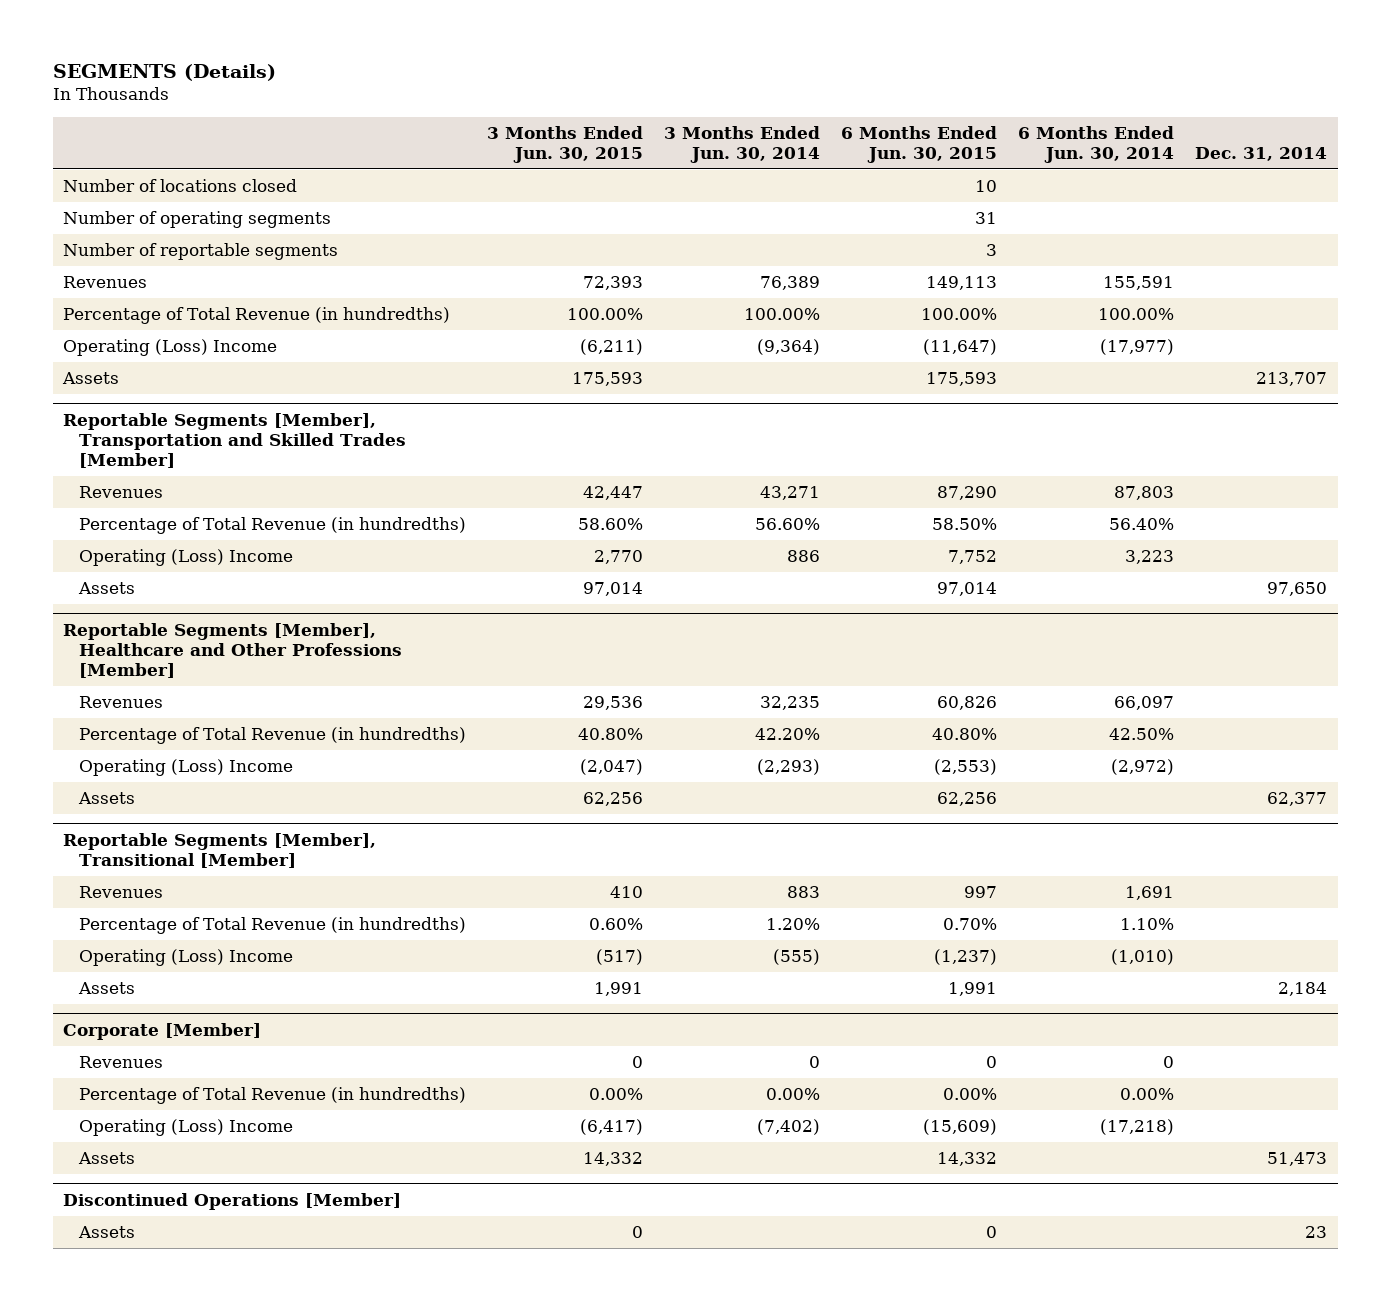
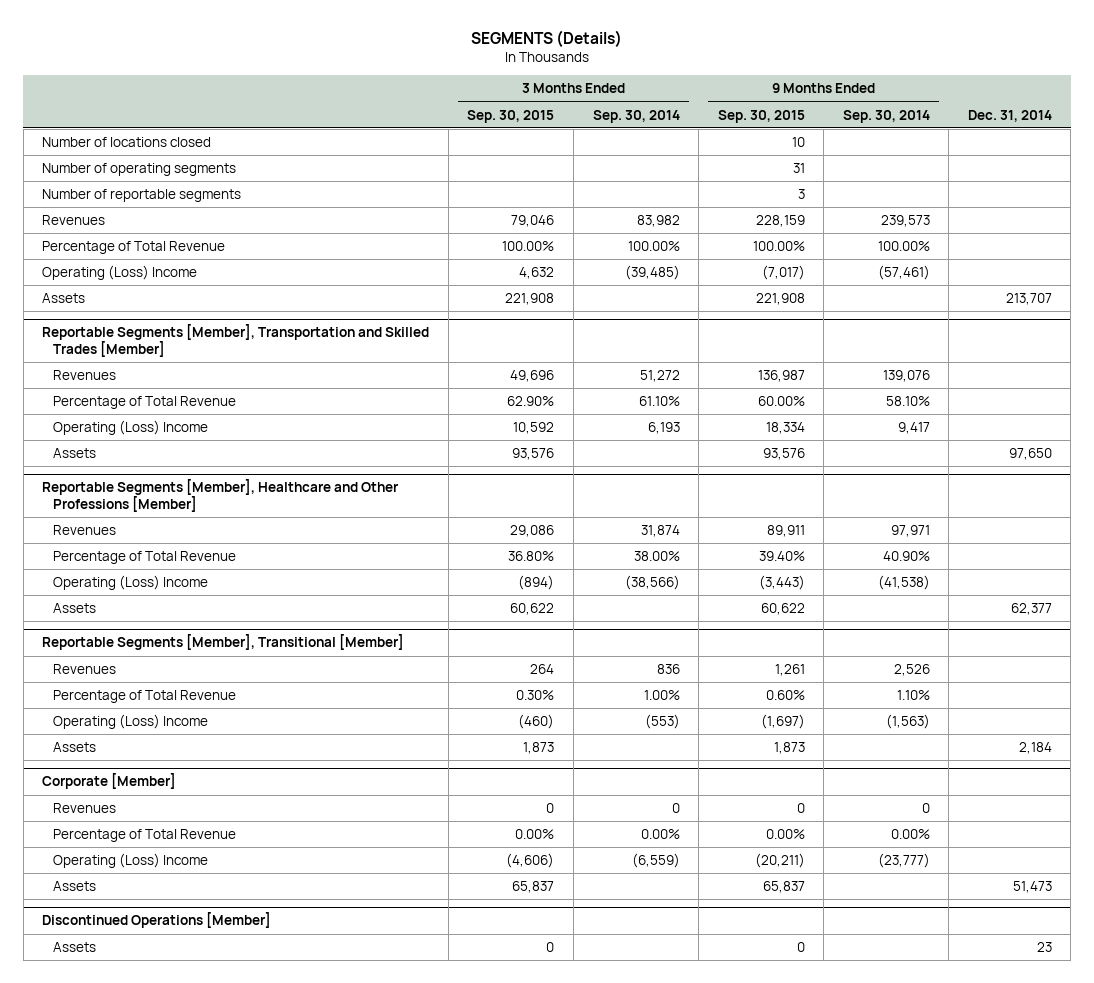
- | 3 Months Ended Jun. 30, 2015 | 3 Months Ended Jun. 30, 2014 | 6 Months Ended Jun. 30, 2015 | 6 Months Ended Jun. 30, 2014 | Dec. 31, 2014
+ | 3 Months Ended Sep. 30, 2015 | 3 Months Ended Sep. 30, 2014 | 9 Months Ended Sep. 30, 2015 | 9 Months Ended Sep. 30, 2014 | Dec. 31, 2014
- Percentage of Total Revenue (in hundredths) | 100.00% | 100.00% | 100.00% | 100.00% |
+ Percentage of Total Revenue | 100.00% | 100.00% | 100.00% | 100.00% |
@ Reportable Segments [Member], Transportation and Skilled Trades [Member]
- Percentage of Total Revenue (in hundredths) | 58.60% | 56.60% | 58.50% | 56.40% |
+ Percentage of Total Revenue | 62.90% | 61.10% | 60.00% | 58.10% |
@ Reportable Segments [Member], Healthcare and Other Professions [Member]
- Percentage of Total Revenue (in hundredths) | 40.80% | 42.20% | 40.80% | 42.50% |
+ Percentage of Total Revenue | 36.80% | 38.00% | 39.40% | 40.90% |
@ Reportable Segments [Member], Transitional [Member]
- Percentage of Total Revenue (in hundredths) | 0.60% | 1.20% | 0.70% | 1.10% |
+ Percentage of Total Revenue | 0.30% | 1.00% | 0.60% | 1.10% |
@ Corporate [Member]
- Percentage of Total Revenue (in hundredths) | 0.00% | 0.00% | 0.00% | 0.00% |
+ Percentage of Total Revenue | 0.00% | 0.00% | 0.00% | 0.00% |

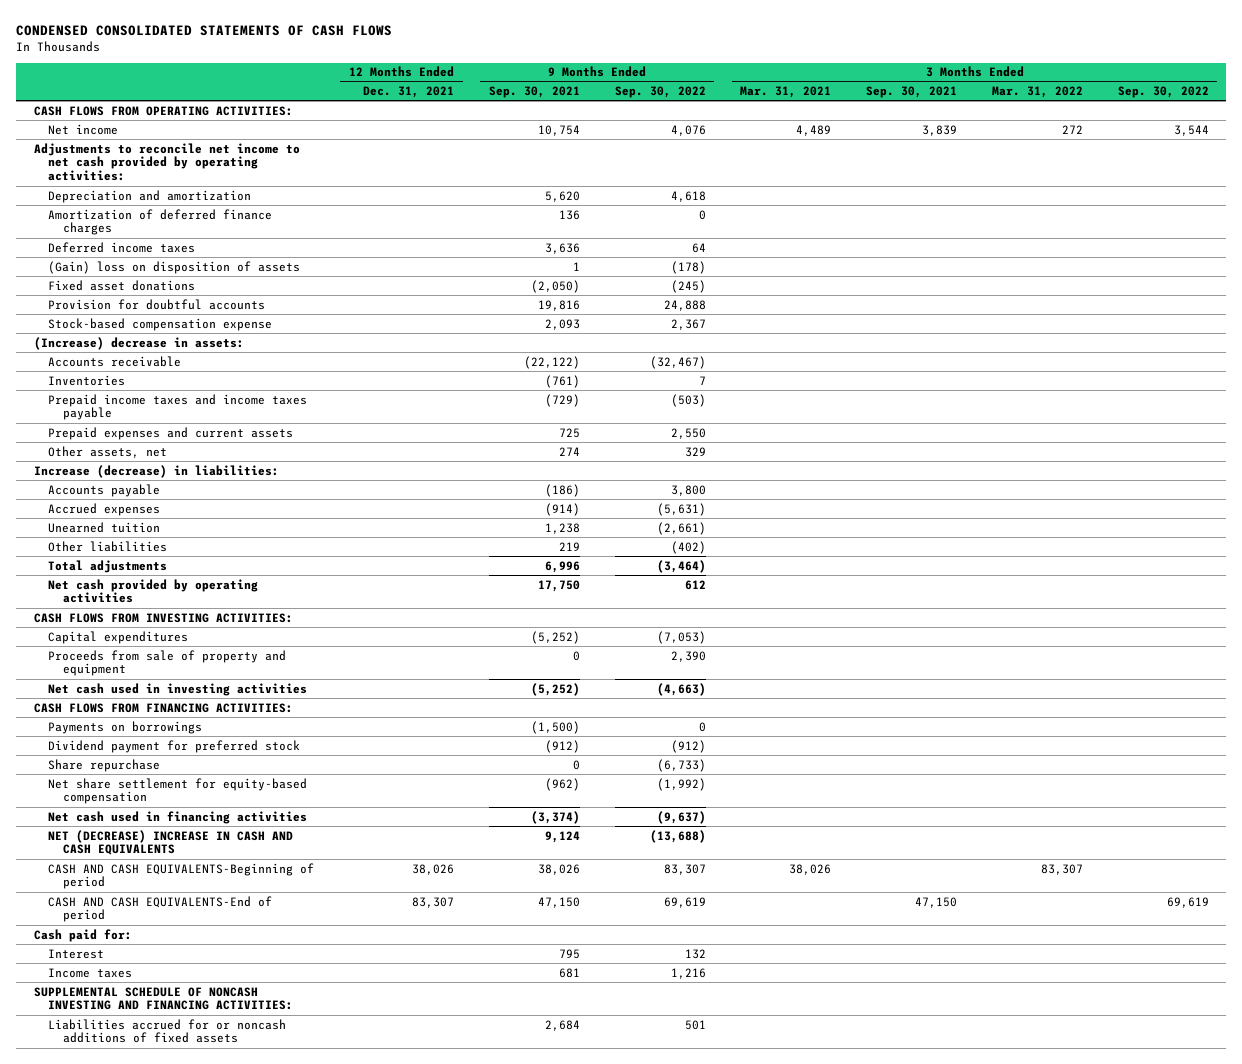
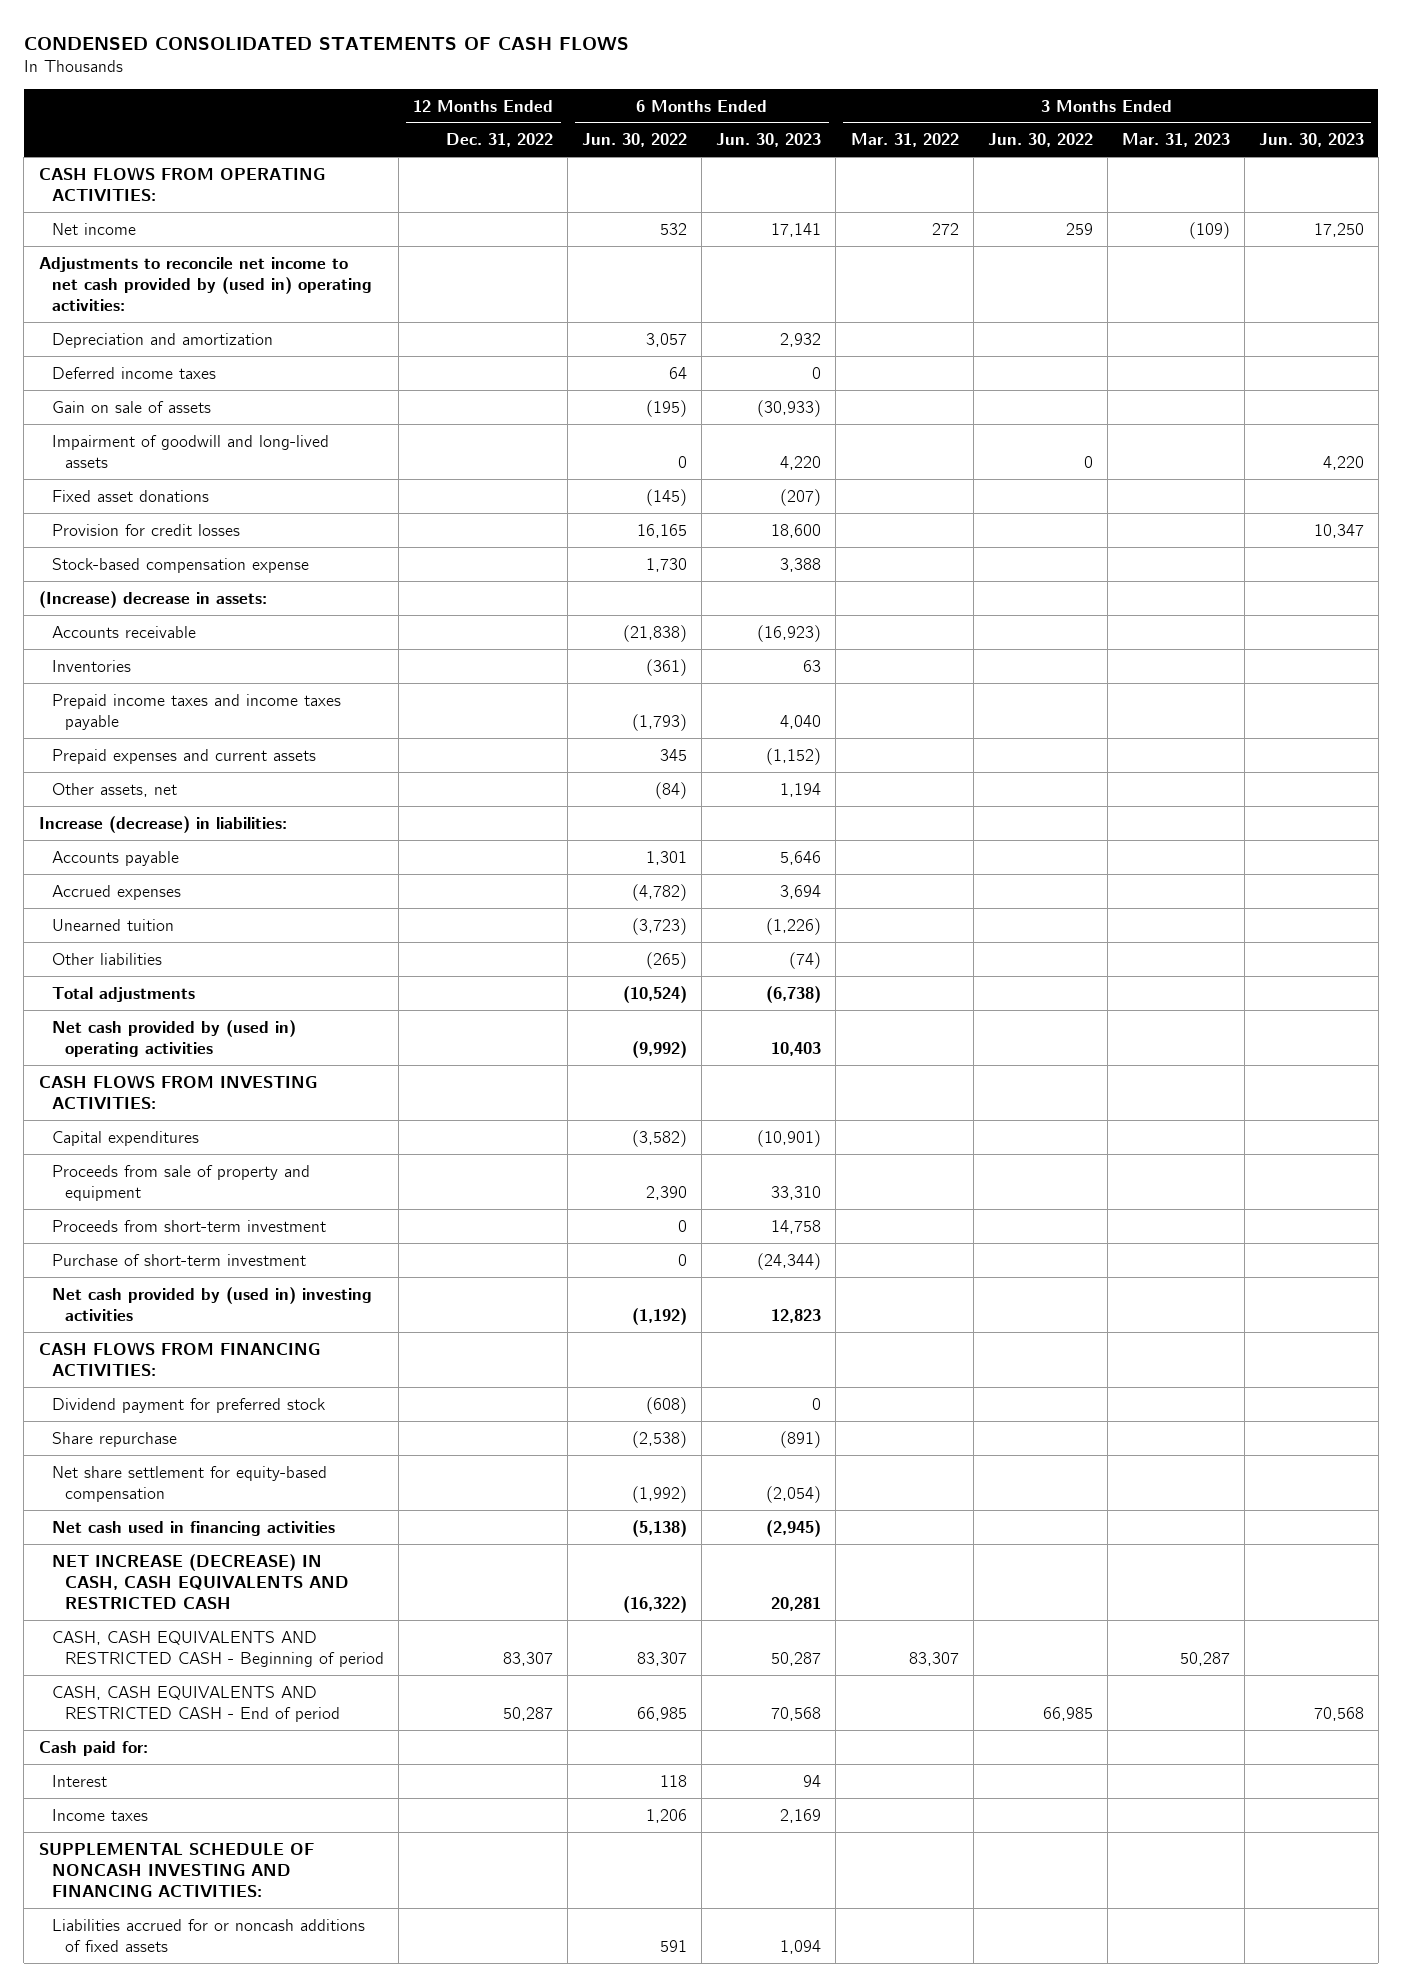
- | 12 Months Ended Dec. 31, 2021 | 9 Months Ended Sep. 30, 2021 | 9 Months Ended Sep. 30, 2022 | 3 Months Ended Mar. 31, 2021 | 3 Months Ended Sep. 30, 2021 | 3 Months Ended Mar. 31, 2022 | 3 Months Ended Sep. 30, 2022
+ | 12 Months Ended Dec. 31, 2022 | 6 Months Ended Jun. 30, 2022 | 6 Months Ended Jun. 30, 2023 | 3 Months Ended Mar. 31, 2022 | 3 Months Ended Jun. 30, 2022 | 3 Months Ended Mar. 31, 2023 | 3 Months Ended Jun. 30, 2023
- Adjustments to reconcile net income to net cash provided by operating activities:
+ Adjustments to reconcile net income to net cash provided by (used in) operating activities:
- Amortization of deferred finance charges | | 136 | 0 | | | |
- (Gain) loss on disposition of assets | | 1 | (178) | | | |
+ Gain on sale of assets | | (195) | (30,933) | | | |
+ Impairment of goodwill and long-lived assets | | 0 | 4,220 | | 0 | | 4,220
- Provision for doubtful accounts | | 19,816 | 24,888 | | | |
+ Provision for credit losses | | 16,165 | 18,600 | | | | 10,347
- Net cash provided by operating activities | | 17,750 | 612 | | | |
+ Net cash provided by (used in) operating activities | | (9,992) | 10,403 | | | |
- Net cash used in investing activities | | (5,252) | (4,663) | | | |
+ Proceeds from short-term investment | | 0 | 14,758 | | | |
+ Purchase of short-term investment | | 0 | (24,344) | | | |
+ Net cash provided by (used in) investing activities | | (1,192) | 12,823 | | | |
- Payments on borrowings | | (1,500) | 0 | | | |
- NET (DECREASE) INCREASE IN CASH AND CASH EQUIVALENTS | | 9,124 | (13,688) | | | |
- CASH AND CASH EQUIVALENTS-Beginning of period | 38,026 | 38,026 | 83,307 | 38,026 | | 83,307 |
- CASH AND CASH EQUIVALENTS-End of period | 83,307 | 47,150 | 69,619 | | 47,150 | | 69,619
+ NET INCREASE (DECREASE) IN CASH, CASH EQUIVALENTS AND RESTRICTED CASH | | (16,322) | 20,281 | | | |
+ CASH, CASH EQUIVALENTS AND RESTRICTED CASH - Beginning of period | 83,307 | 83,307 | 50,287 | 83,307 | | 50,287 |
+ CASH, CASH EQUIVALENTS AND RESTRICTED CASH - End of period | 50,287 | 66,985 | 70,568 | | 66,985 | | 70,568

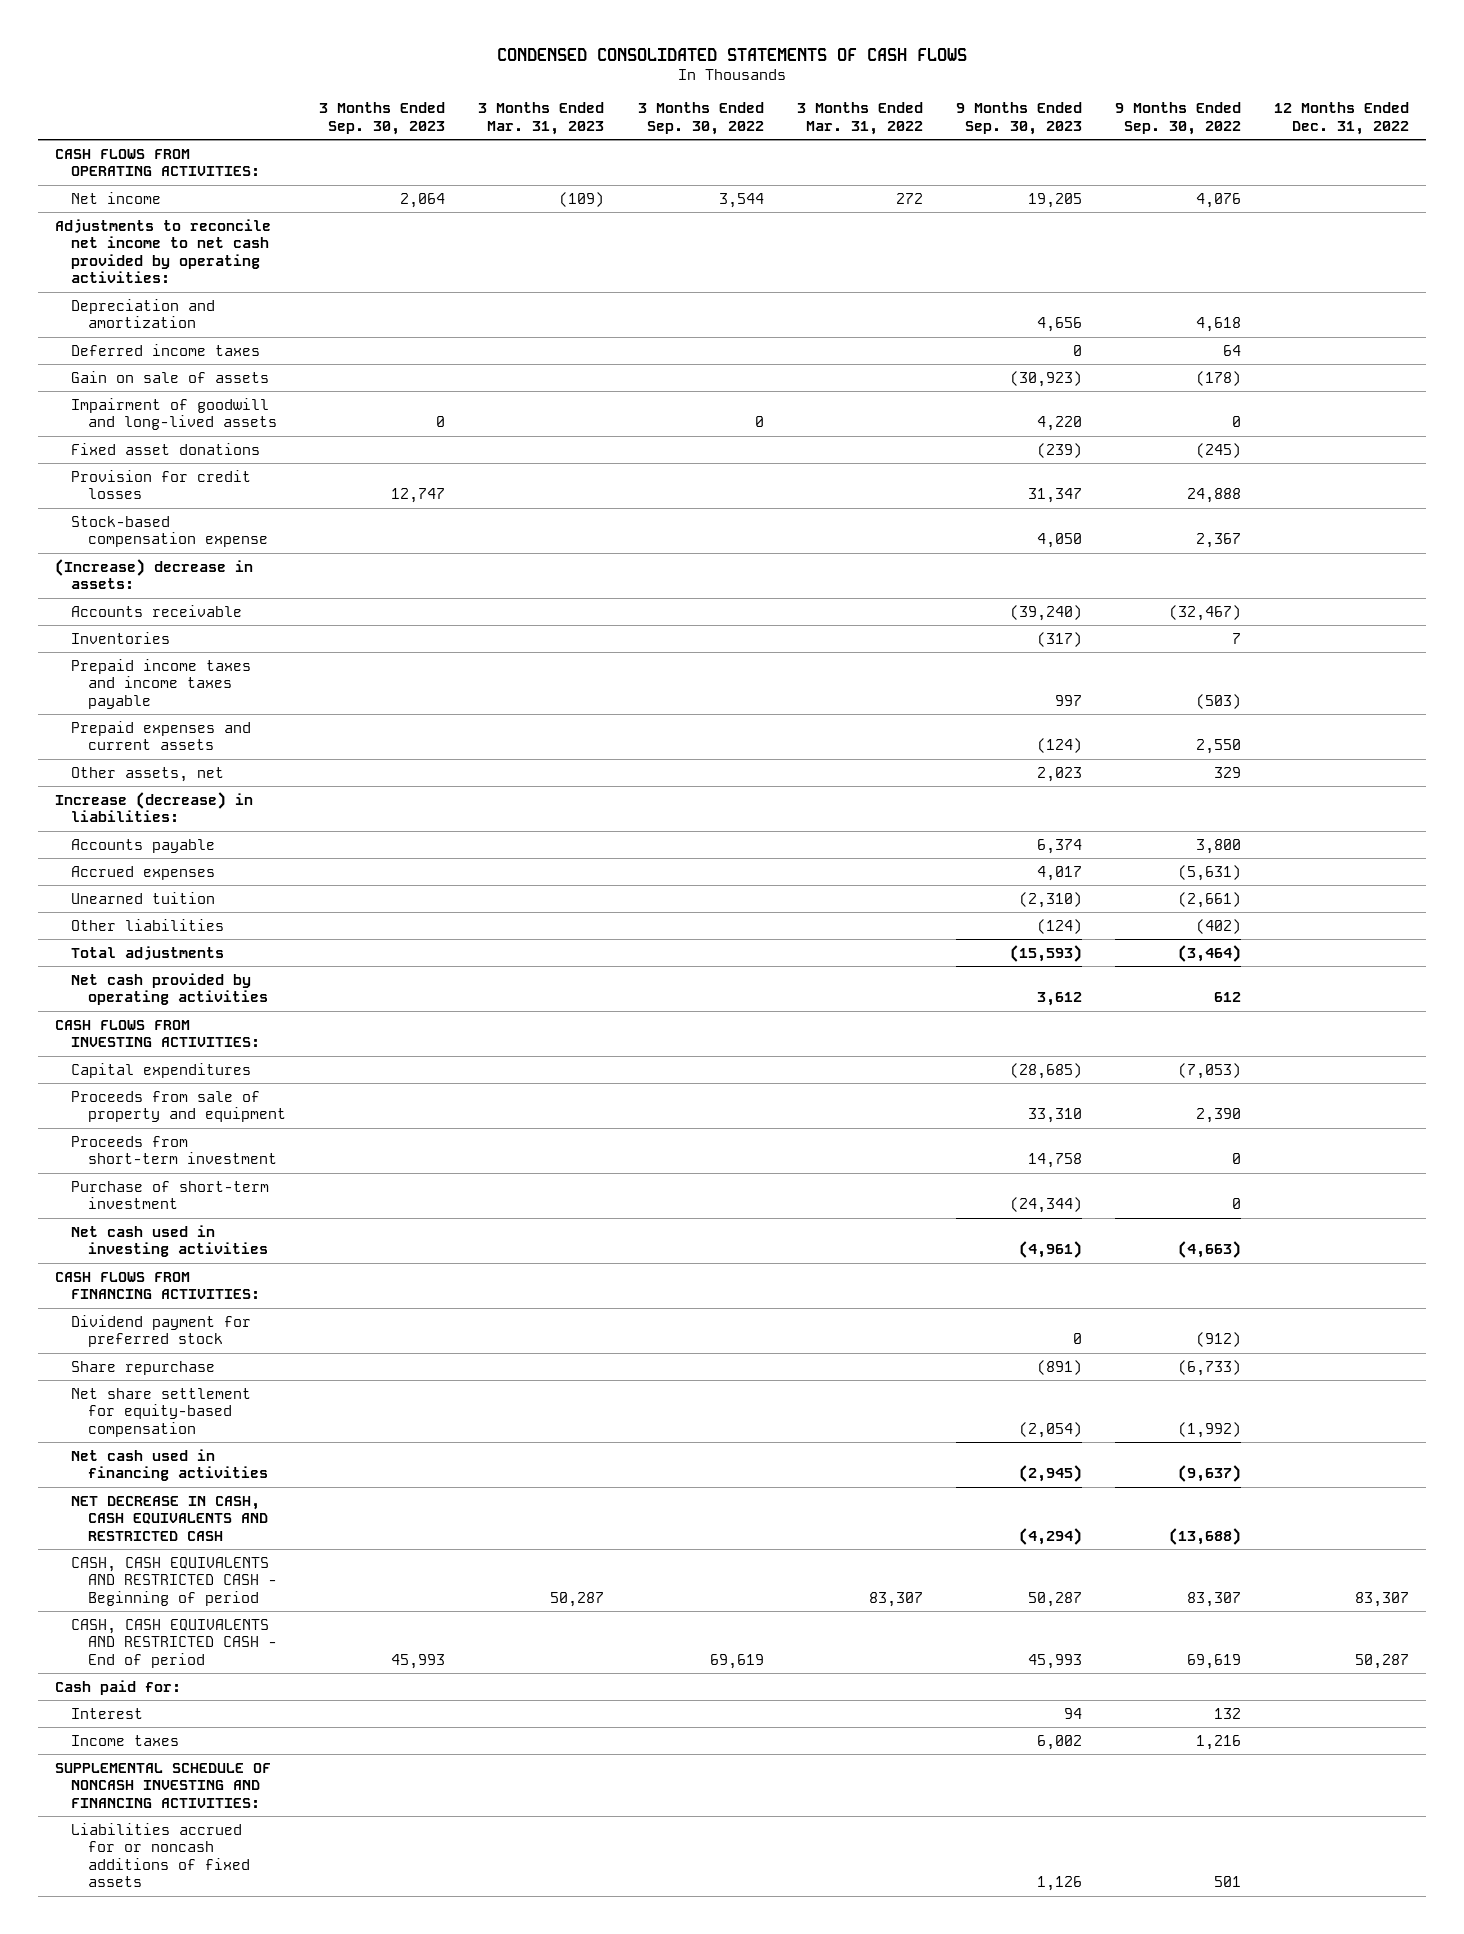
- | 12 Months Ended Dec. 31, 2022 | 6 Months Ended Jun. 30, 2022 | 6 Months Ended Jun. 30, 2023 | 3 Months Ended Mar. 31, 2022 | 3 Months Ended Jun. 30, 2022 | 3 Months Ended Mar. 31, 2023 | 3 Months Ended Jun. 30, 2023
+ | 3 Months Ended Sep. 30, 2023 | 3 Months Ended Mar. 31, 2023 | 3 Months Ended Sep. 30, 2022 | 3 Months Ended Mar. 31, 2022 | 9 Months Ended Sep. 30, 2023 | 9 Months Ended Sep. 30, 2022 | 12 Months Ended Dec. 31, 2022
- Adjustments to reconcile net income to net cash provided by (used in) operating activities:
+ Adjustments to reconcile net income to net cash provided by operating activities:
- Net cash provided by (used in) operating activities | | (9,992) | 10,403 | | | |
+ Net cash provided by operating activities | | | | | 3,612 | 612 |
- Net cash provided by (used in) investing activities | | (1,192) | 12,823 | | | |
+ Net cash used in investing activities | | | | | (4,961) | (4,663) |
- NET INCREASE (DECREASE) IN CASH, CASH EQUIVALENTS AND RESTRICTED CASH | | (16,322) | 20,281 | | | |
+ NET DECREASE IN CASH, CASH EQUIVALENTS AND RESTRICTED CASH | | | | | (4,294) | (13,688) |

